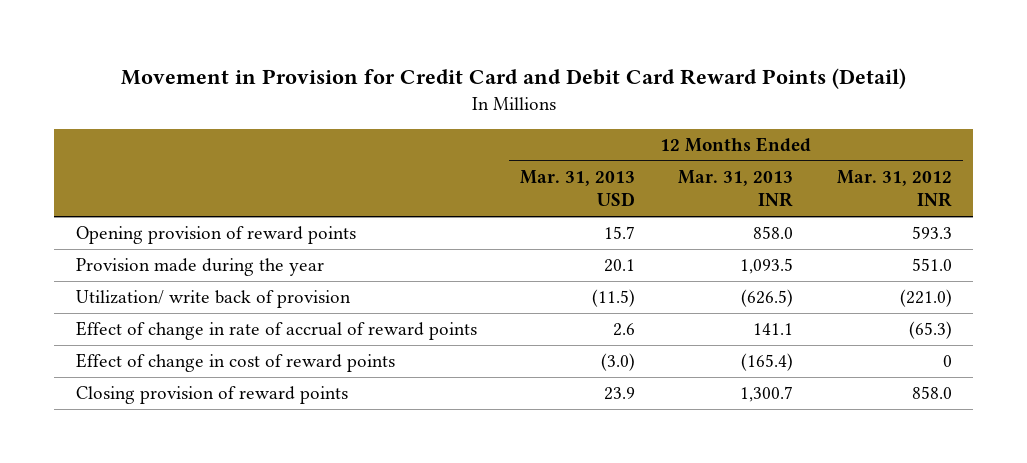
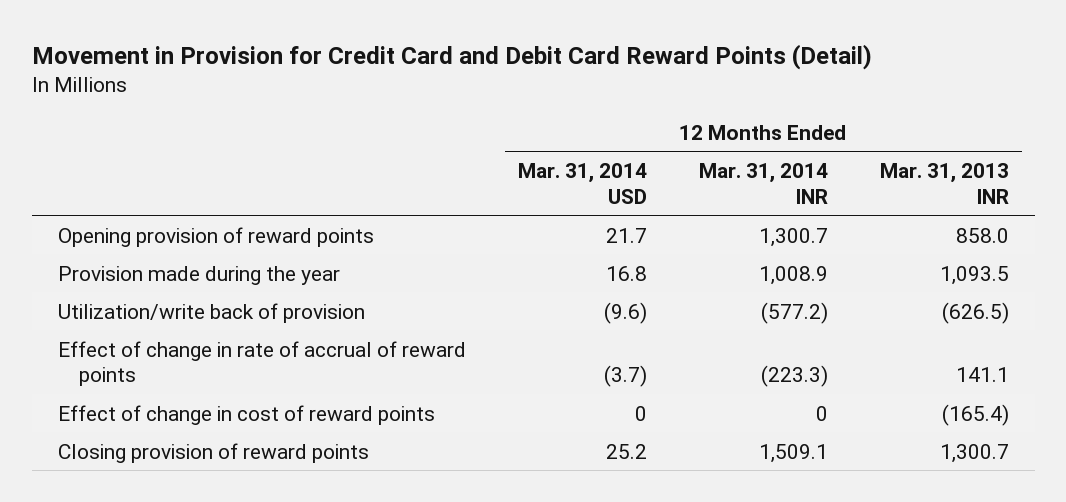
- | 12 Months Ended Mar. 31, 2013 USD | 12 Months Ended Mar. 31, 2013 INR | 12 Months Ended Mar. 31, 2012 INR
+ | 12 Months Ended Mar. 31, 2014 USD | 12 Months Ended Mar. 31, 2014 INR | 12 Months Ended Mar. 31, 2013 INR
- Utilization/ write back of provision | (11.5) | (626.5) | (221.0)
+ Utilization/write back of provision | (9.6) | (577.2) | (626.5)

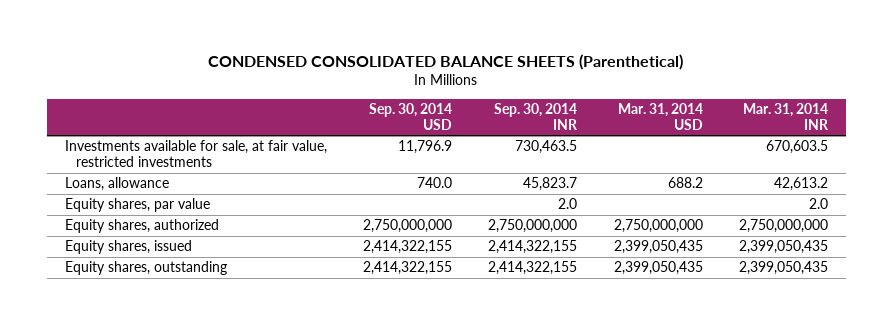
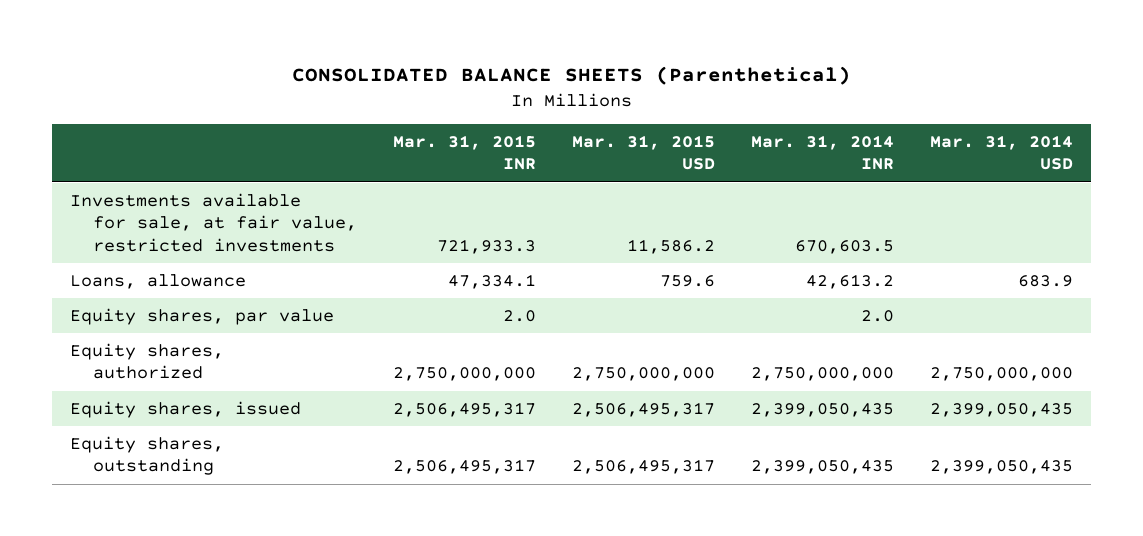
- CONDENSED CONSOLIDATED BALANCE SHEETS (Parenthetical)
+ CONSOLIDATED BALANCE SHEETS (Parenthetical)
- | Sep. 30, 2014 USD | Sep. 30, 2014 INR | Mar. 31, 2014 USD | Mar. 31, 2014 INR
+ | Mar. 31, 2015 INR | Mar. 31, 2015 USD | Mar. 31, 2014 INR | Mar. 31, 2014 USD
- Loans, allowance | 740.0 | 45,823.7 | 688.2 | 42,613.2
+ Loans, allowance | 47,334.1 | 759.6 | 42,613.2 | 683.9

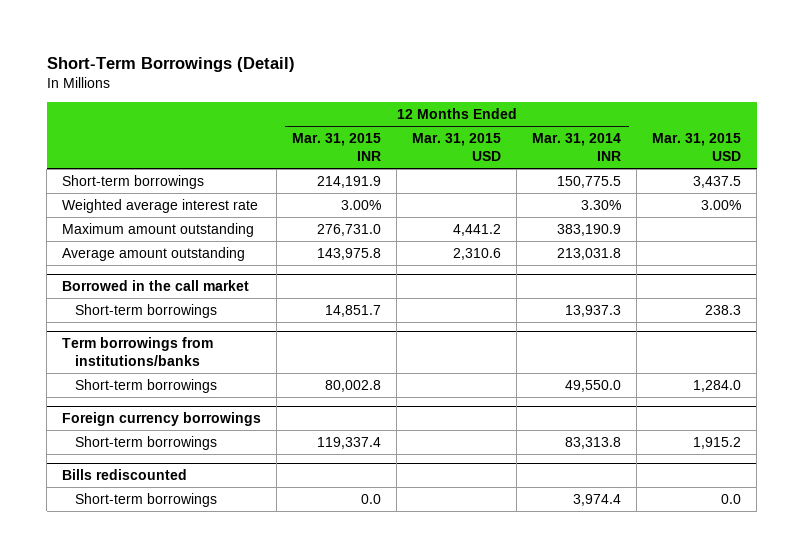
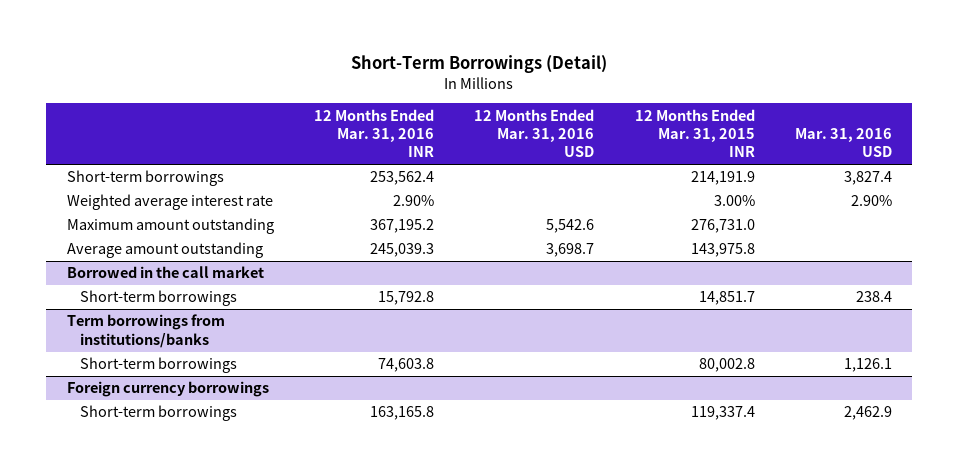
- | 12 Months Ended Mar. 31, 2015 INR | 12 Months Ended Mar. 31, 2015 USD | 12 Months Ended Mar. 31, 2014 INR | Mar. 31, 2015 USD
+ | 12 Months Ended Mar. 31, 2016 INR | 12 Months Ended Mar. 31, 2016 USD | 12 Months Ended Mar. 31, 2015 INR | Mar. 31, 2016 USD
- Bills rediscounted
- Short-term borrowings | 0.0 | | 3,974.4 | 0.0

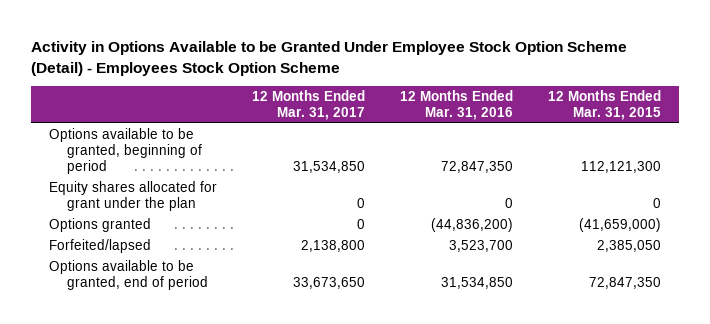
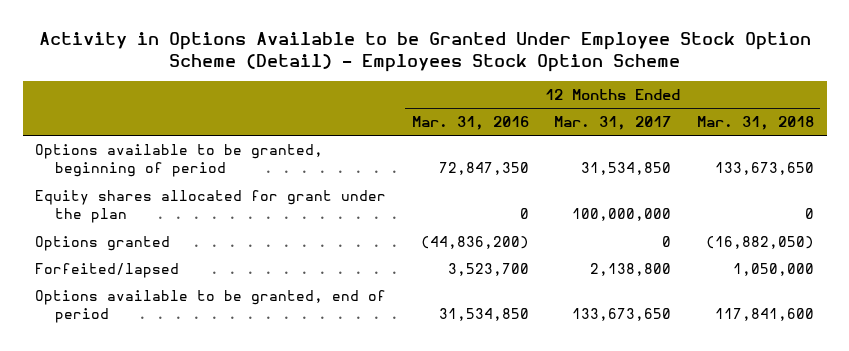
- | 12 Months Ended Mar. 31, 2017 | 12 Months Ended Mar. 31, 2016 | 12 Months Ended Mar. 31, 2015
+ | 12 Months Ended Mar. 31, 2016 | 12 Months Ended Mar. 31, 2017 | 12 Months Ended Mar. 31, 2018
- Equity shares allocated for grant under the plan | 0 | 0 | 0
+ Equity shares allocated for grant under the plan | 0 | 100,000,000 | 0
- Options available to be granted, end of period | 33,673,650 | 31,534,850 | 72,847,350
+ Options available to be granted, end of period | 31,534,850 | 133,673,650 | 117,841,600

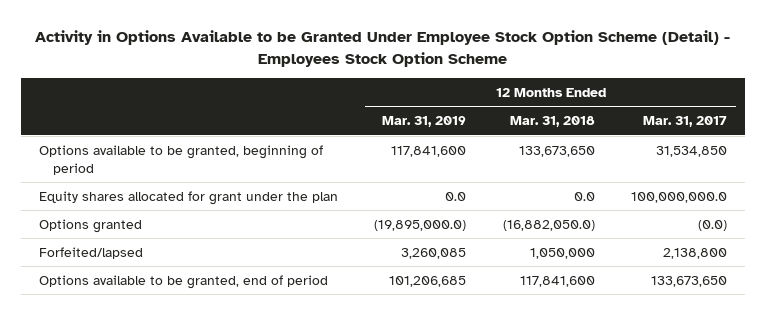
- | 12 Months Ended Mar. 31, 2016 | 12 Months Ended Mar. 31, 2017 | 12 Months Ended Mar. 31, 2018
+ | 12 Months Ended Mar. 31, 2019 | 12 Months Ended Mar. 31, 2018 | 12 Months Ended Mar. 31, 2017
- Equity shares allocated for grant under the plan | 0 | 100,000,000 | 0
- Options granted | (44,836,200) | 0 | (16,882,050)
+ Equity shares allocated for grant under the plan | 0.0 | 0.0 | 100,000,000.0
+ Options granted | (19,895,000.0) | (16,882,050.0) | (0.0)

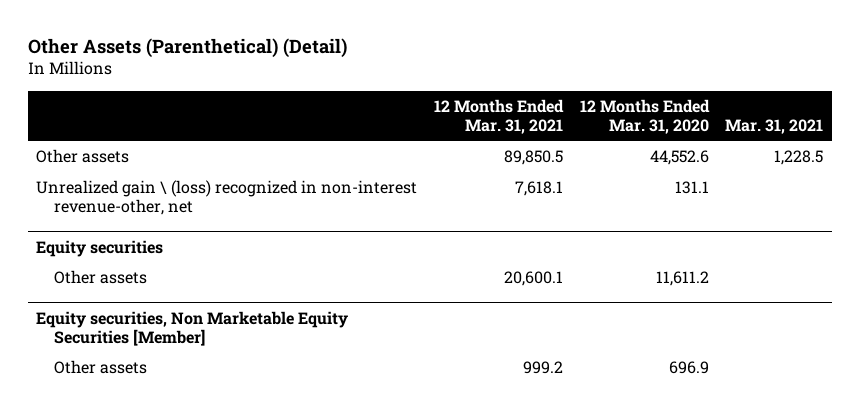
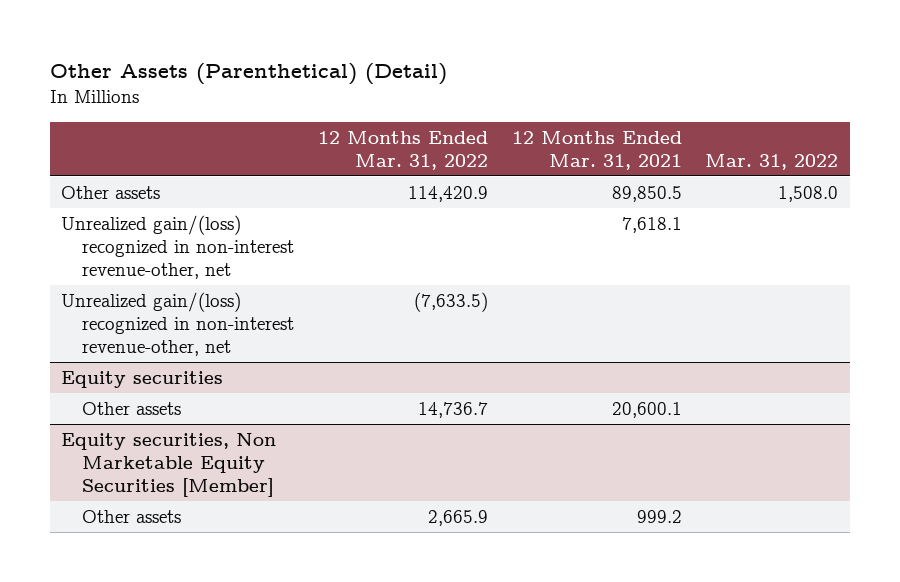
- | 12 Months Ended Mar. 31, 2021 | 12 Months Ended Mar. 31, 2020 | Mar. 31, 2021
+ | 12 Months Ended Mar. 31, 2022 | 12 Months Ended Mar. 31, 2021 | Mar. 31, 2022
- Unrealized gain \ (loss) recognized in non-interest revenue-other, net | 7,618.1 | 131.1 |
+ Unrealized gain/(loss) recognized in non-interest revenue-other, net | | 7,618.1 |
+ Unrealized gain/(loss) recognized in non-interest revenue-other, net | (7,633.5) | |

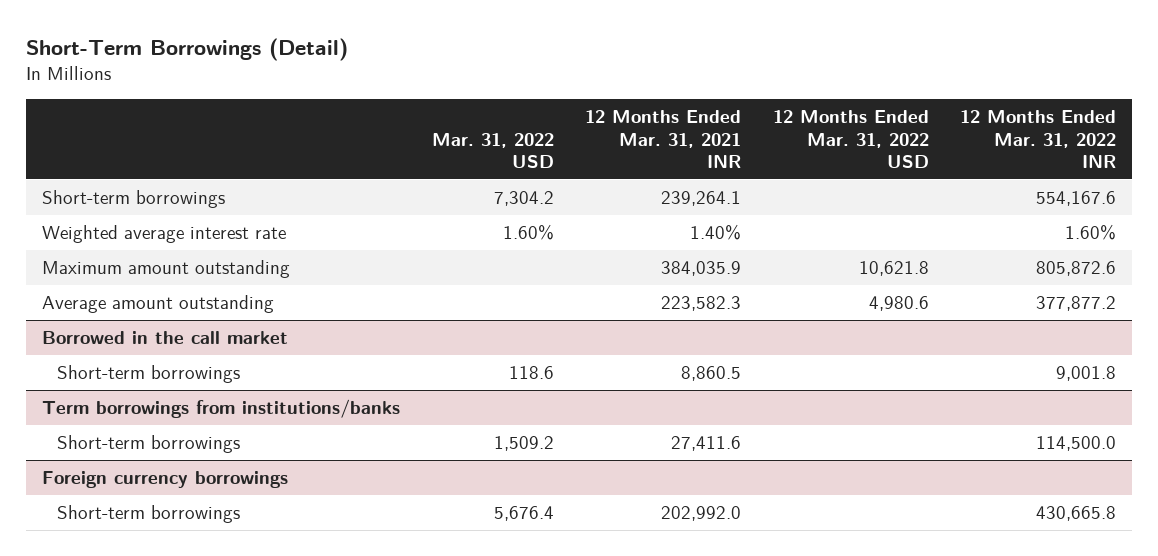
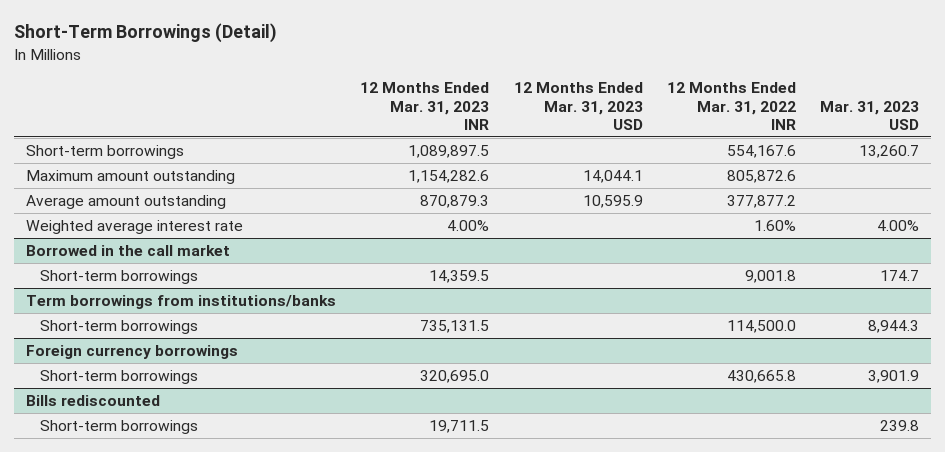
- | Mar. 31, 2022 USD | 12 Months Ended Mar. 31, 2021 INR | 12 Months Ended Mar. 31, 2022 USD | 12 Months Ended Mar. 31, 2022 INR
+ | 12 Months Ended Mar. 31, 2023 INR | 12 Months Ended Mar. 31, 2023 USD | 12 Months Ended Mar. 31, 2022 INR | Mar. 31, 2023 USD
moved down: Weighted average interest rate | 4.00% | | 1.60% | 4.00%
+ Bills rediscounted
+ Short-term borrowings | 19,711.5 | | | 239.8

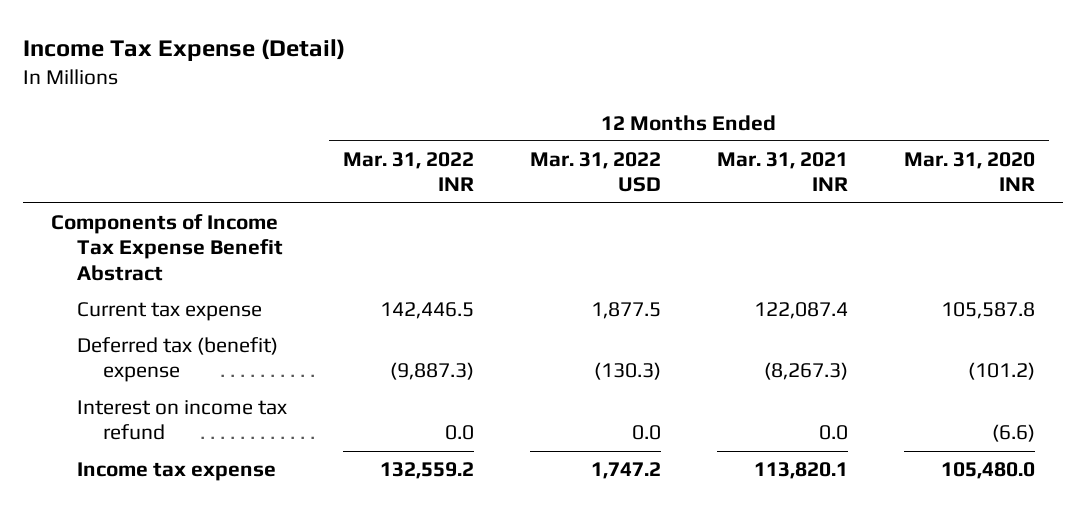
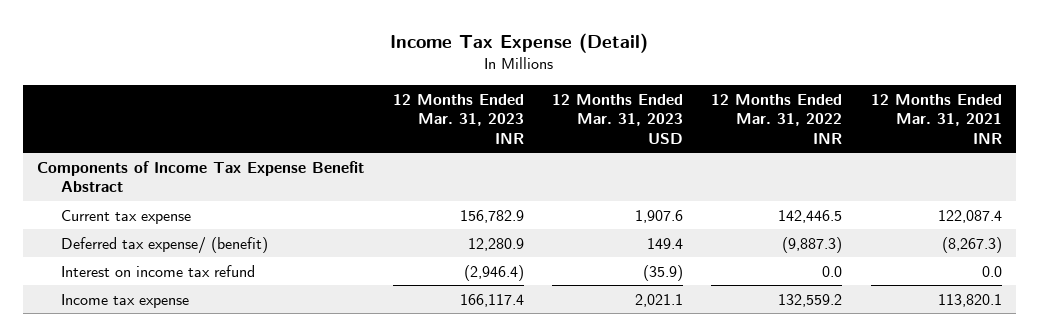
- | 12 Months Ended Mar. 31, 2022 INR | 12 Months Ended Mar. 31, 2022 USD | 12 Months Ended Mar. 31, 2021 INR | 12 Months Ended Mar. 31, 2020 INR
+ | 12 Months Ended Mar. 31, 2023 INR | 12 Months Ended Mar. 31, 2023 USD | 12 Months Ended Mar. 31, 2022 INR | 12 Months Ended Mar. 31, 2021 INR
- Deferred tax (benefit) expense | (9,887.3) | (130.3) | (8,267.3) | (101.2)
+ Deferred tax expense/ (benefit) | 12,280.9 | 149.4 | (9,887.3) | (8,267.3)

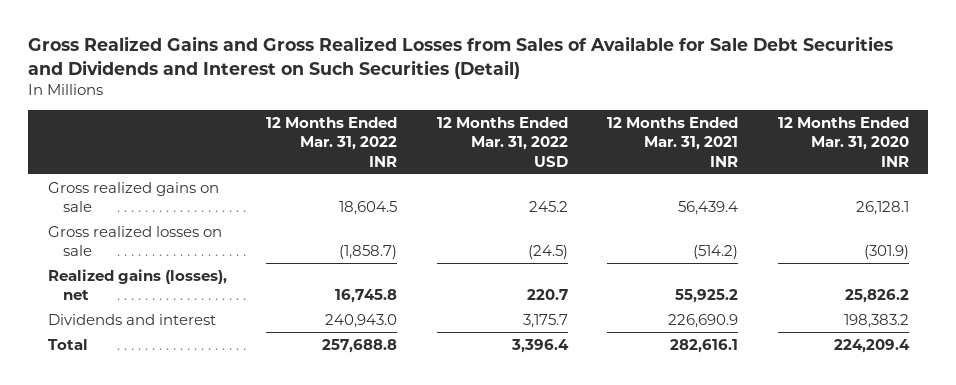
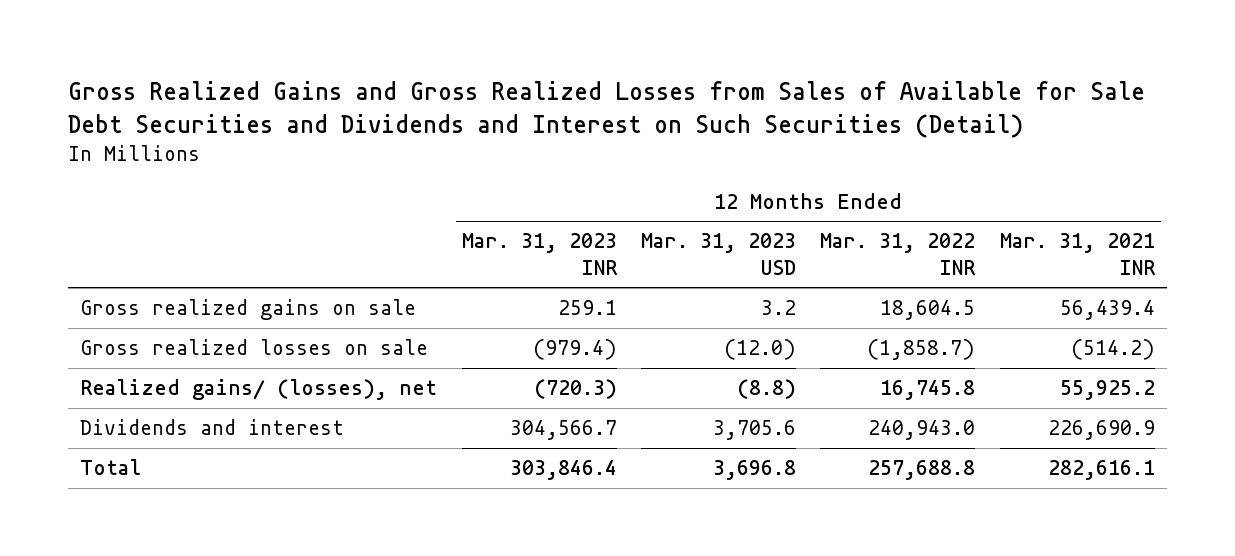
- | 12 Months Ended Mar. 31, 2022 INR | 12 Months Ended Mar. 31, 2022 USD | 12 Months Ended Mar. 31, 2021 INR | 12 Months Ended Mar. 31, 2020 INR
+ | 12 Months Ended Mar. 31, 2023 INR | 12 Months Ended Mar. 31, 2023 USD | 12 Months Ended Mar. 31, 2022 INR | 12 Months Ended Mar. 31, 2021 INR
- Realized gains (losses), net | 16,745.8 | 220.7 | 55,925.2 | 25,826.2
+ Realized gains/ (losses), net | (720.3) | (8.8) | 16,745.8 | 55,925.2

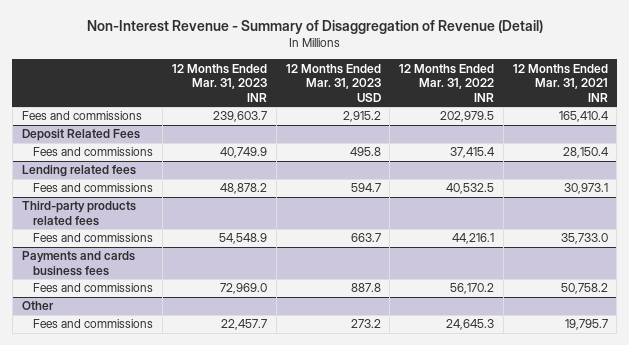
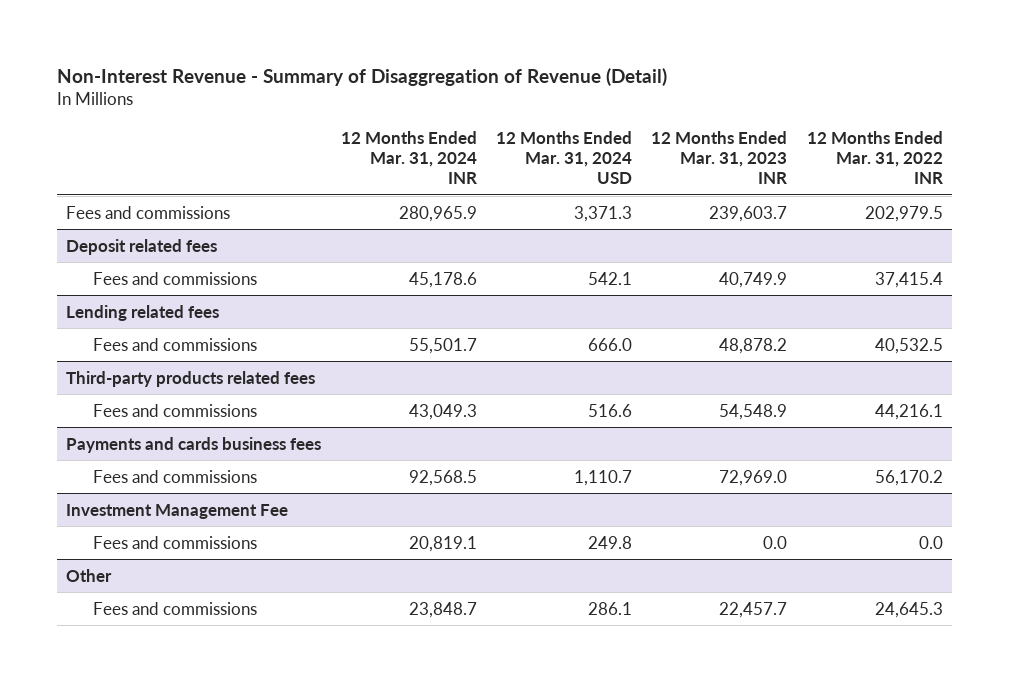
- | 12 Months Ended Mar. 31, 2023 INR | 12 Months Ended Mar. 31, 2023 USD | 12 Months Ended Mar. 31, 2022 INR | 12 Months Ended Mar. 31, 2021 INR
+ | 12 Months Ended Mar. 31, 2024 INR | 12 Months Ended Mar. 31, 2024 USD | 12 Months Ended Mar. 31, 2023 INR | 12 Months Ended Mar. 31, 2022 INR
- Deposit Related Fees
+ Deposit related fees
+ Investment Management Fee
+ Fees and commissions | 20,819.1 | 249.8 | 0.0 | 0.0

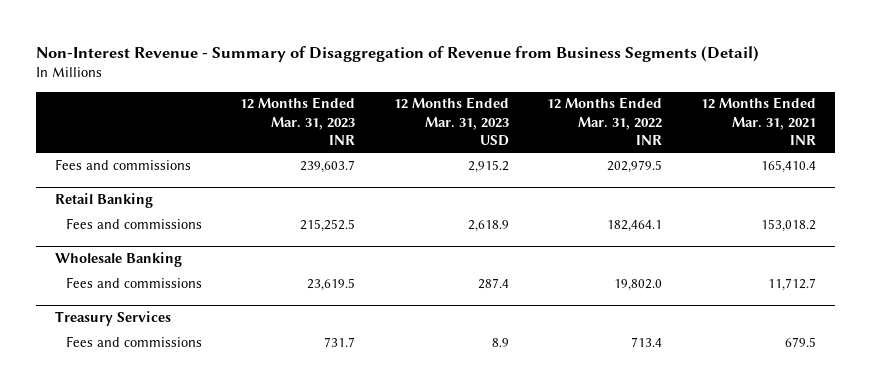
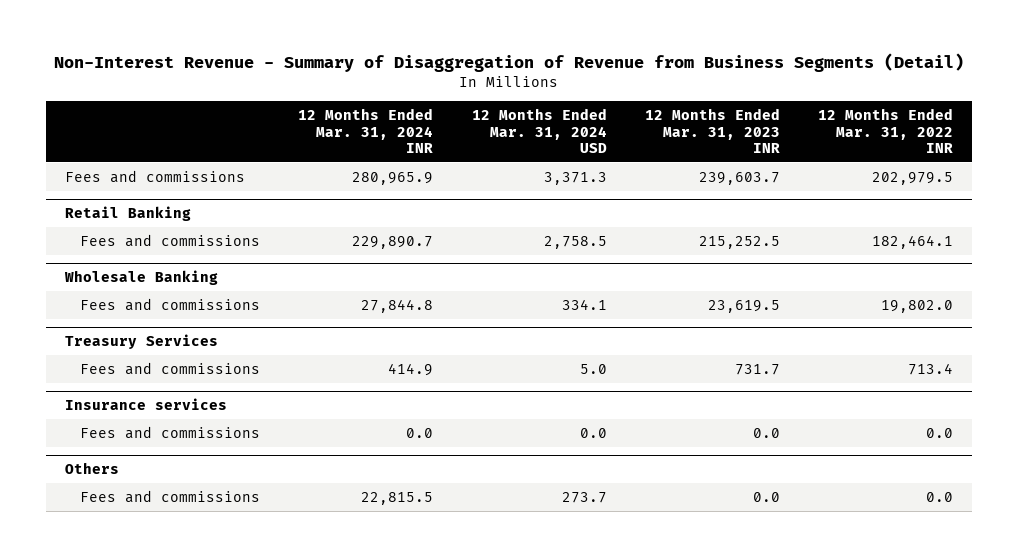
- | 12 Months Ended Mar. 31, 2023 INR | 12 Months Ended Mar. 31, 2023 USD | 12 Months Ended Mar. 31, 2022 INR | 12 Months Ended Mar. 31, 2021 INR
+ | 12 Months Ended Mar. 31, 2024 INR | 12 Months Ended Mar. 31, 2024 USD | 12 Months Ended Mar. 31, 2023 INR | 12 Months Ended Mar. 31, 2022 INR
+ Insurance services
+ Fees and commissions | 0.0 | 0.0 | 0.0 | 0.0
+ Others
+ Fees and commissions | 22,815.5 | 273.7 | 0.0 | 0.0

